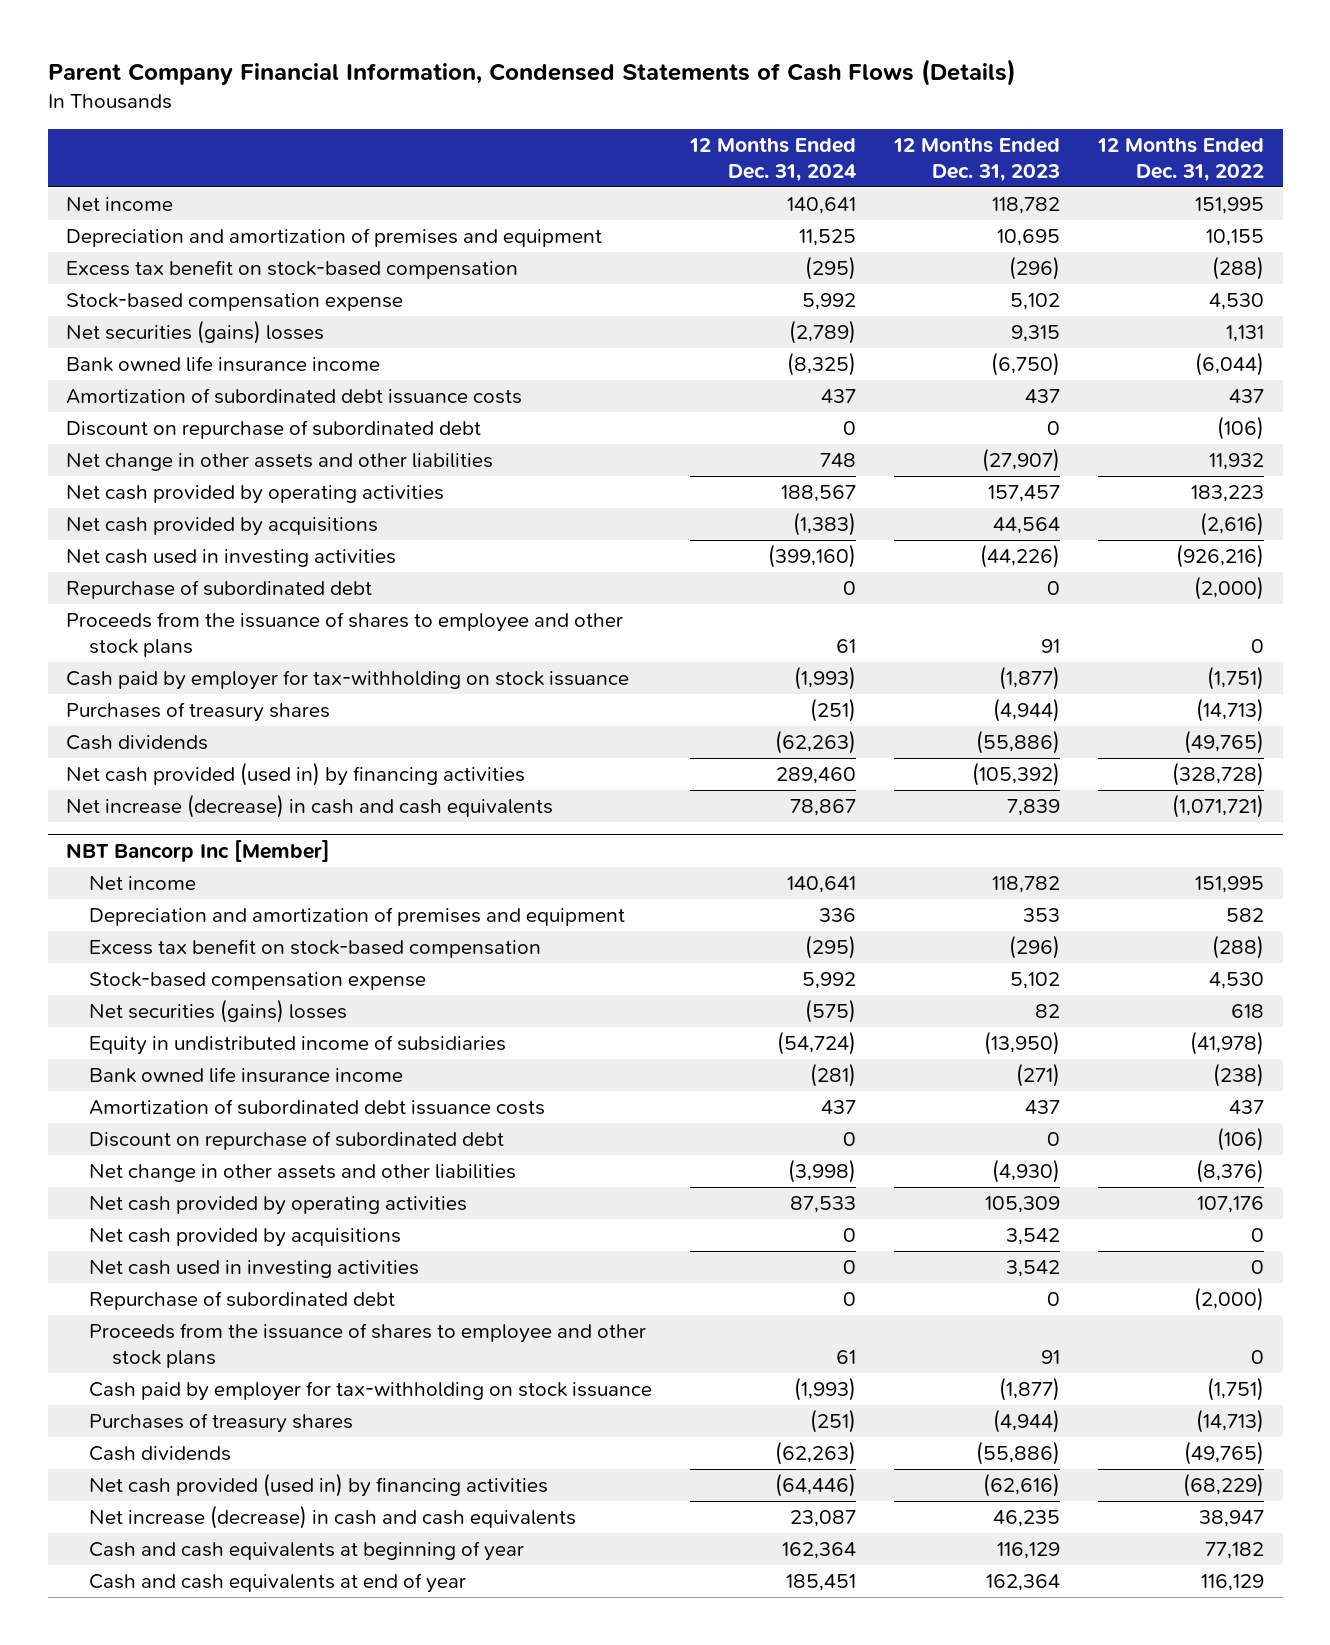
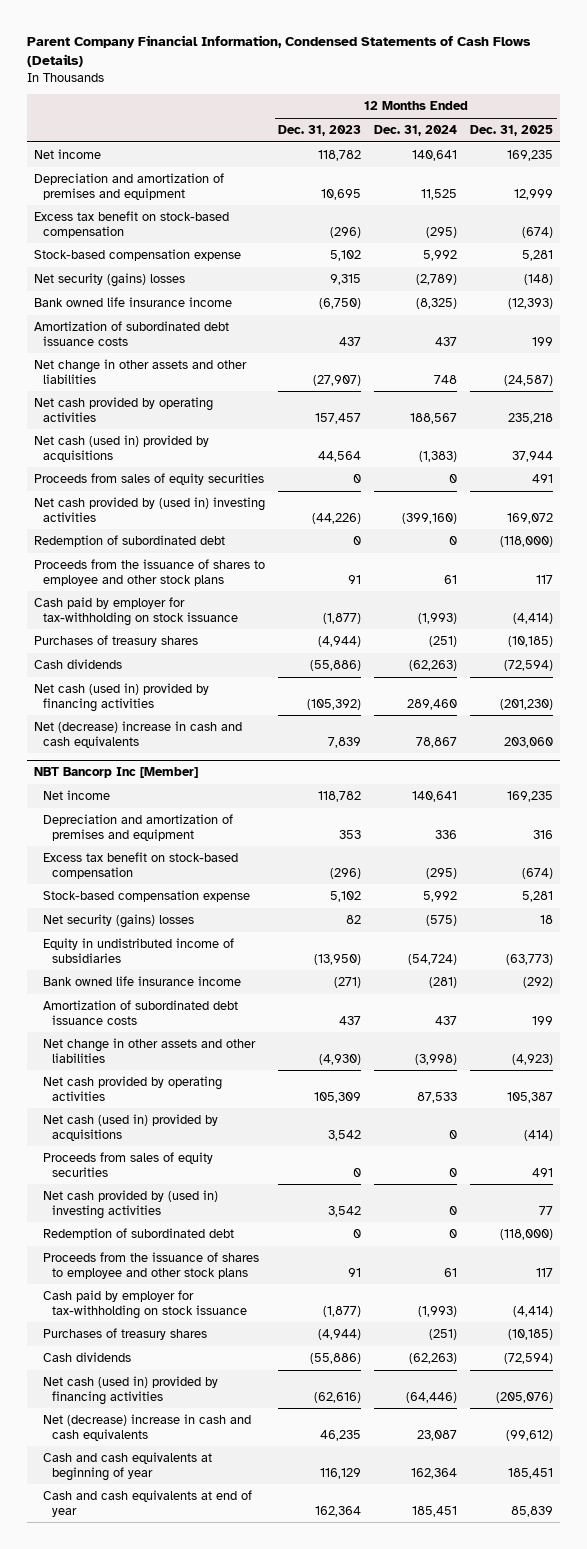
- | 12 Months Ended Dec. 31, 2024 | 12 Months Ended Dec. 31, 2023 | 12 Months Ended Dec. 31, 2022
+ | 12 Months Ended Dec. 31, 2023 | 12 Months Ended Dec. 31, 2024 | 12 Months Ended Dec. 31, 2025
- Net securities (gains) losses | (2,789) | 9,315 | 1,131
+ Net security (gains) losses | 9,315 | (2,789) | (148)
- Discount on repurchase of subordinated debt | 0 | 0 | (106)
- Net cash provided by acquisitions | (1,383) | 44,564 | (2,616)
- Net cash used in investing activities | (399,160) | (44,226) | (926,216)
- Repurchase of subordinated debt | 0 | 0 | (2,000)
+ Net cash (used in) provided by acquisitions | 44,564 | (1,383) | 37,944
+ Proceeds from sales of equity securities | 0 | 0 | 491
+ Net cash provided by (used in) investing activities | (44,226) | (399,160) | 169,072
+ Redemption of subordinated debt | 0 | 0 | (118,000)
- Net cash provided (used in) by financing activities | 289,460 | (105,392) | (328,728)
- Net increase (decrease) in cash and cash equivalents | 78,867 | 7,839 | (1,071,721)
+ Net cash (used in) provided by financing activities | (105,392) | 289,460 | (201,230)
+ Net (decrease) increase in cash and cash equivalents | 7,839 | 78,867 | 203,060
@ NBT Bancorp Inc [Member]
- Net securities (gains) losses | (575) | 82 | 618
+ Net security (gains) losses | 82 | (575) | 18
- Discount on repurchase of subordinated debt | 0 | 0 | (106)
- Net cash provided by acquisitions | 0 | 3,542 | 0
- Net cash used in investing activities | 0 | 3,542 | 0
- Repurchase of subordinated debt | 0 | 0 | (2,000)
+ Net cash (used in) provided by acquisitions | 3,542 | 0 | (414)
+ Proceeds from sales of equity securities | 0 | 0 | 491
+ Net cash provided by (used in) investing activities | 3,542 | 0 | 77
+ Redemption of subordinated debt | 0 | 0 | (118,000)
- Net cash provided (used in) by financing activities | (64,446) | (62,616) | (68,229)
- Net increase (decrease) in cash and cash equivalents | 23,087 | 46,235 | 38,947
+ Net cash (used in) provided by financing activities | (62,616) | (64,446) | (205,076)
+ Net (decrease) increase in cash and cash equivalents | 46,235 | 23,087 | (99,612)

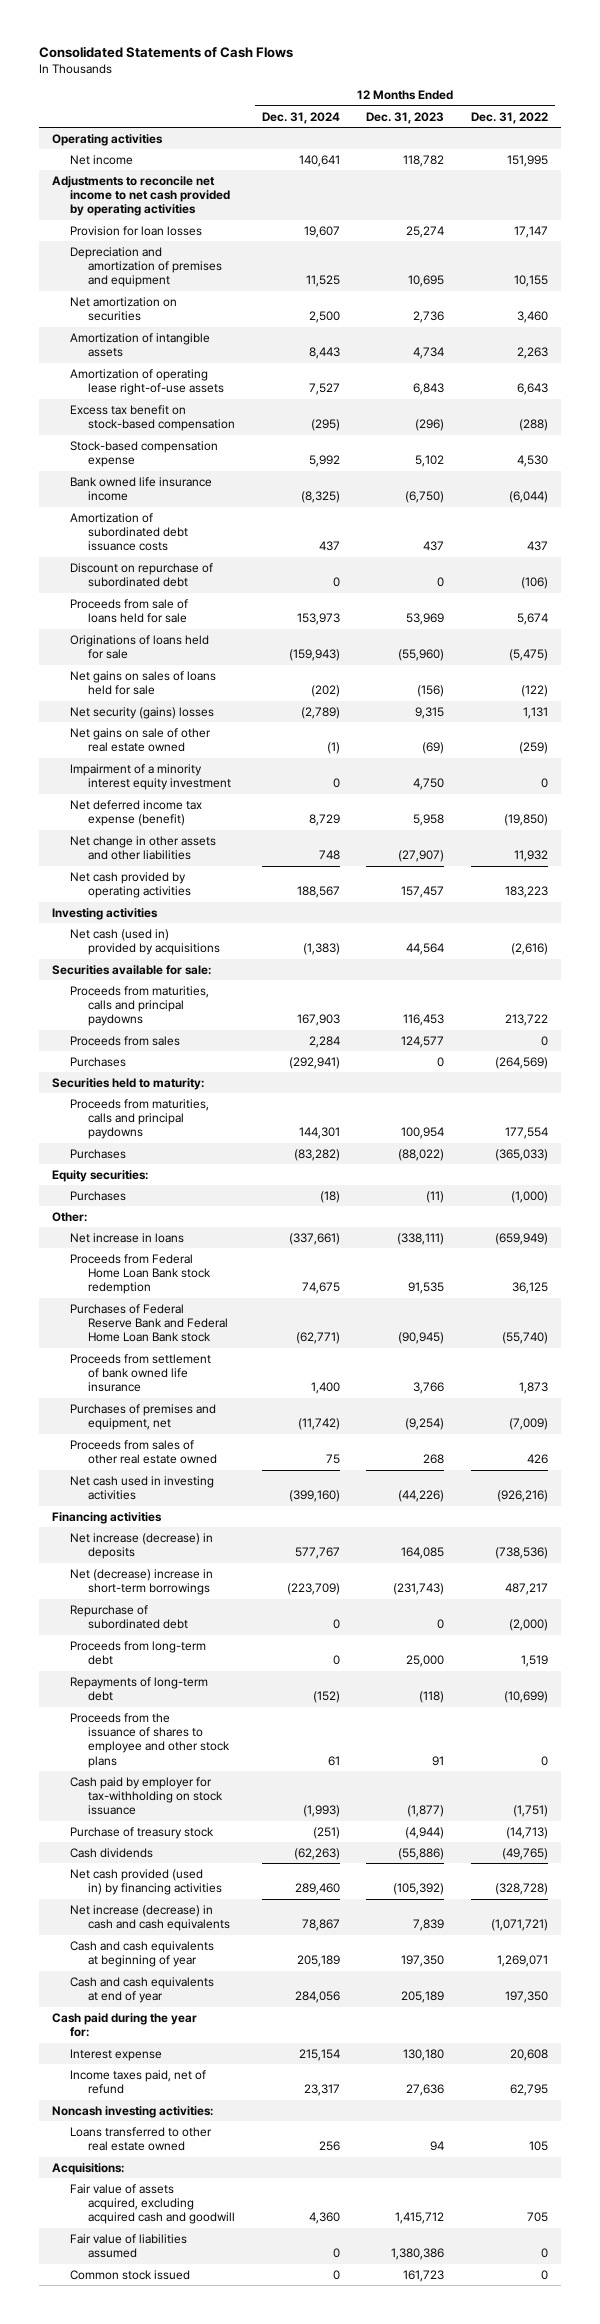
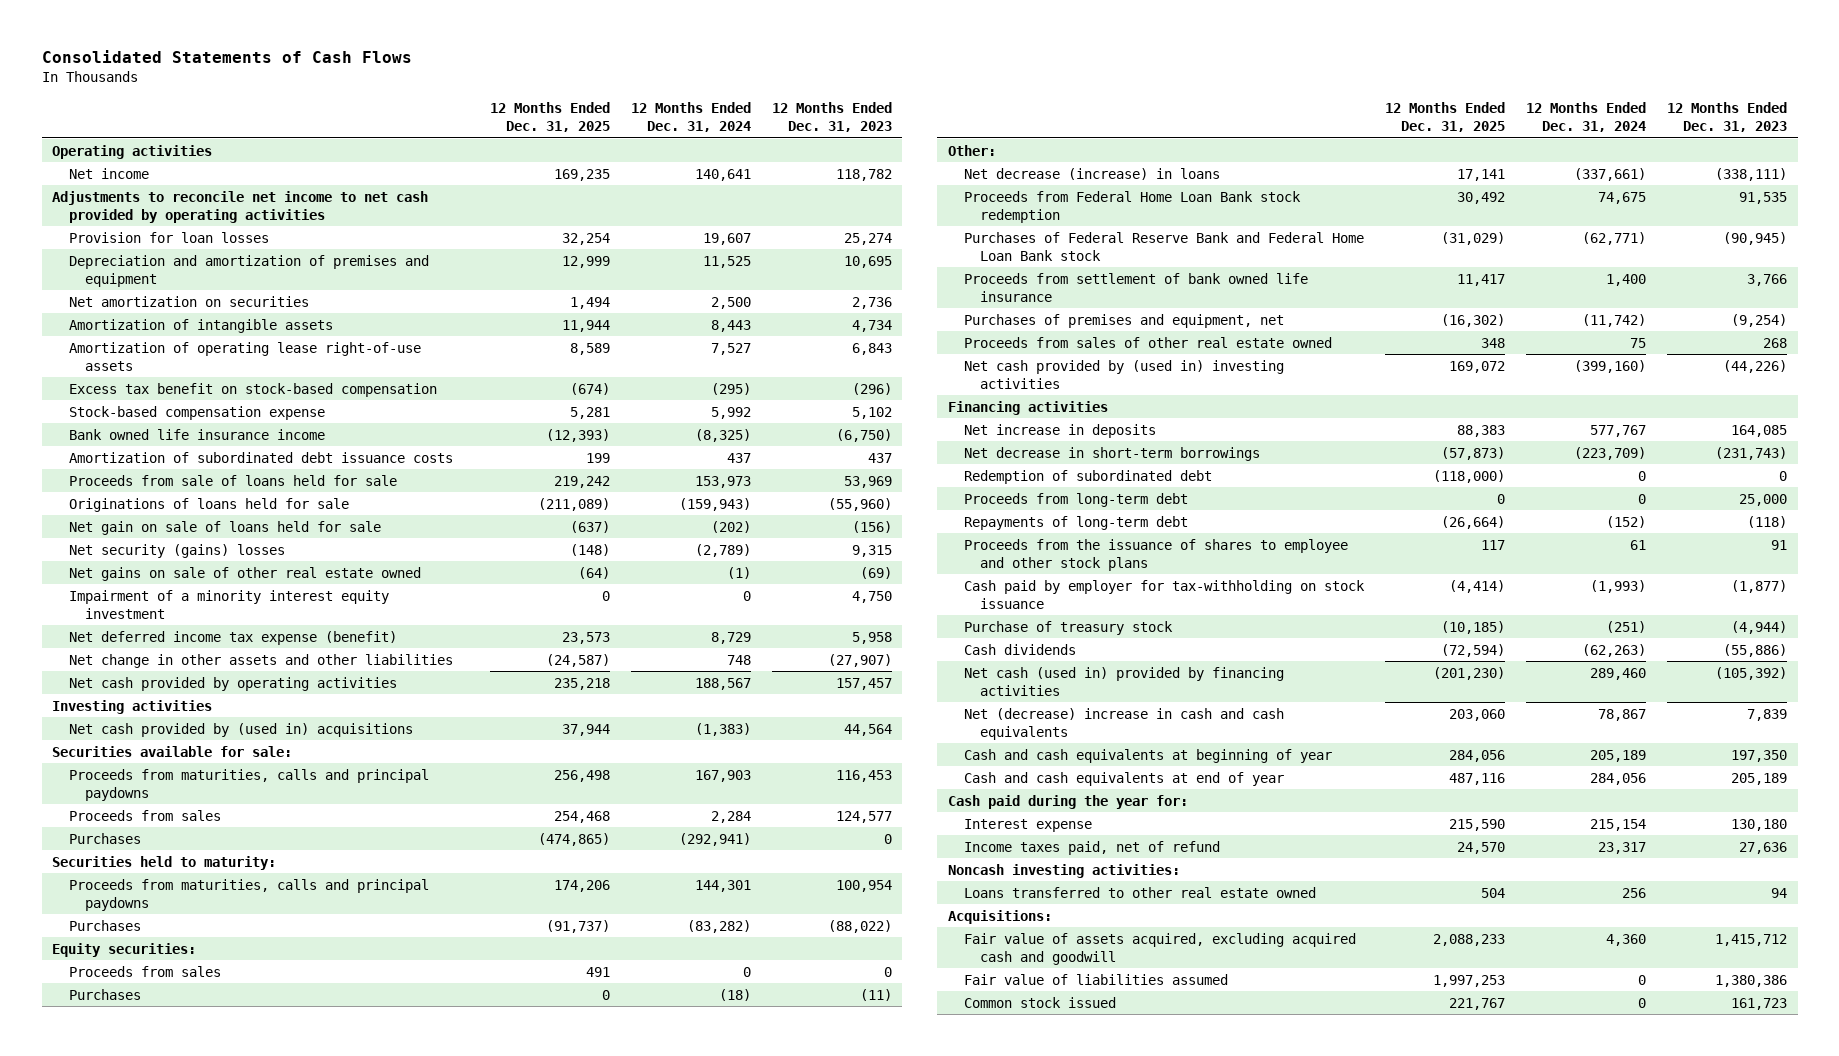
- | 12 Months Ended Dec. 31, 2024 | 12 Months Ended Dec. 31, 2023 | 12 Months Ended Dec. 31, 2022
+ | 12 Months Ended Dec. 31, 2025 | 12 Months Ended Dec. 31, 2024 | 12 Months Ended Dec. 31, 2023
- Discount on repurchase of subordinated debt | 0 | 0 | (106)
- Net gains on sales of loans held for sale | (202) | (156) | (122)
+ Net gain on sale of loans held for sale | (637) | (202) | (156)
- Net cash (used in) provided by acquisitions | (1,383) | 44,564 | (2,616)
+ Net cash provided by (used in) acquisitions | 37,944 | (1,383) | 44,564
+ Proceeds from sales | 491 | 0 | 0
- Net increase in loans | (337,661) | (338,111) | (659,949)
+ Net decrease (increase) in loans | 17,141 | (337,661) | (338,111)
- Net cash used in investing activities | (399,160) | (44,226) | (926,216)
+ Net cash provided by (used in) investing activities | 169,072 | (399,160) | (44,226)
- Net increase (decrease) in deposits | 577,767 | 164,085 | (738,536)
- Net (decrease) increase in short-term borrowings | (223,709) | (231,743) | 487,217
- Repurchase of subordinated debt | 0 | 0 | (2,000)
+ Net increase in deposits | 88,383 | 577,767 | 164,085
+ Net decrease in short-term borrowings | (57,873) | (223,709) | (231,743)
+ Redemption of subordinated debt | (118,000) | 0 | 0
- Net cash provided (used in) by financing activities | 289,460 | (105,392) | (328,728)
- Net increase (decrease) in cash and cash equivalents | 78,867 | 7,839 | (1,071,721)
+ Net cash (used in) provided by financing activities | (201,230) | 289,460 | (105,392)
+ Net (decrease) increase in cash and cash equivalents | 203,060 | 78,867 | 7,839

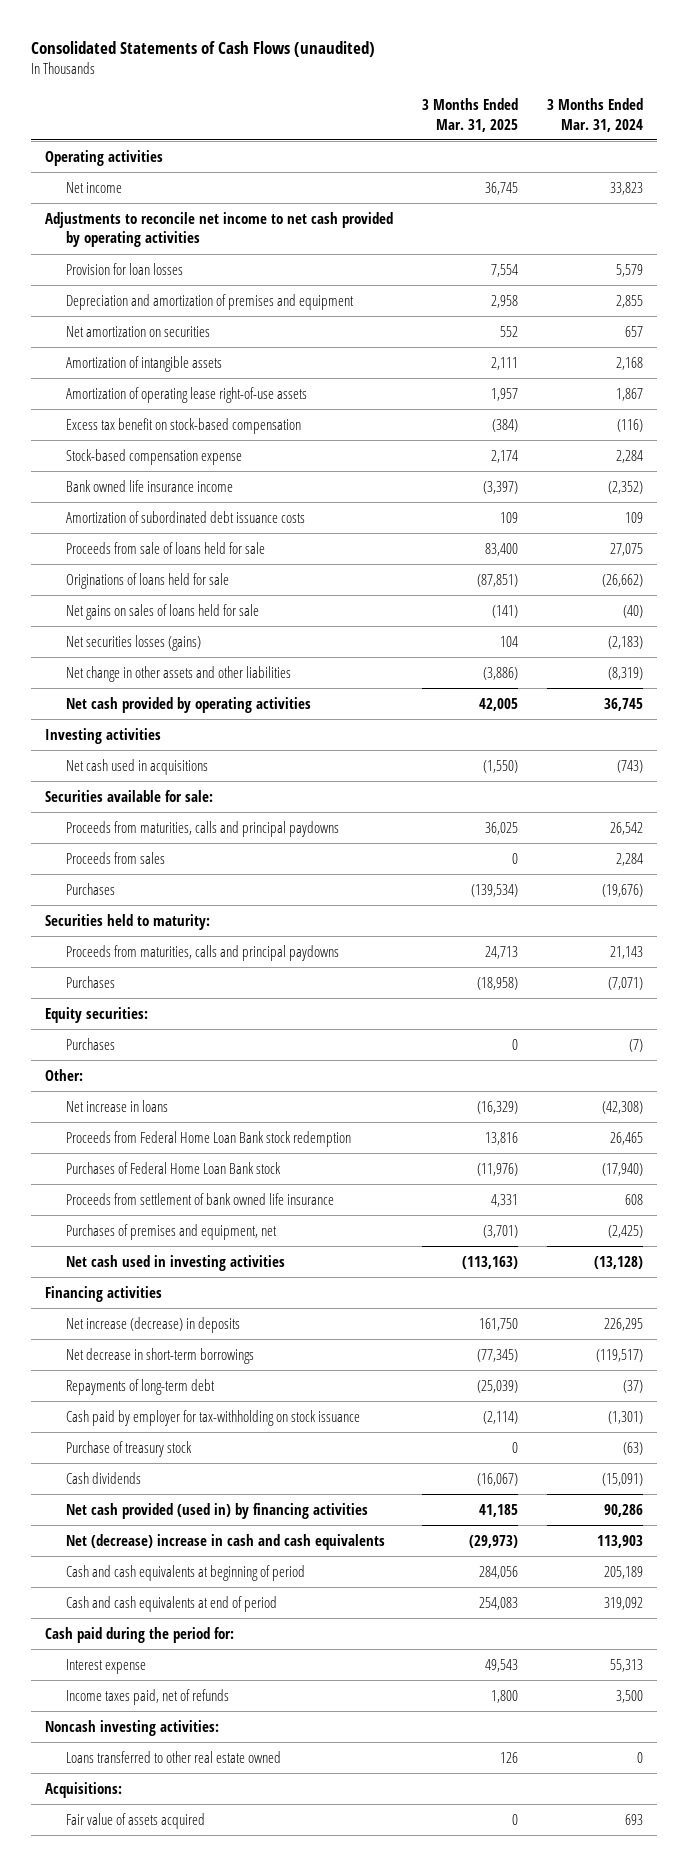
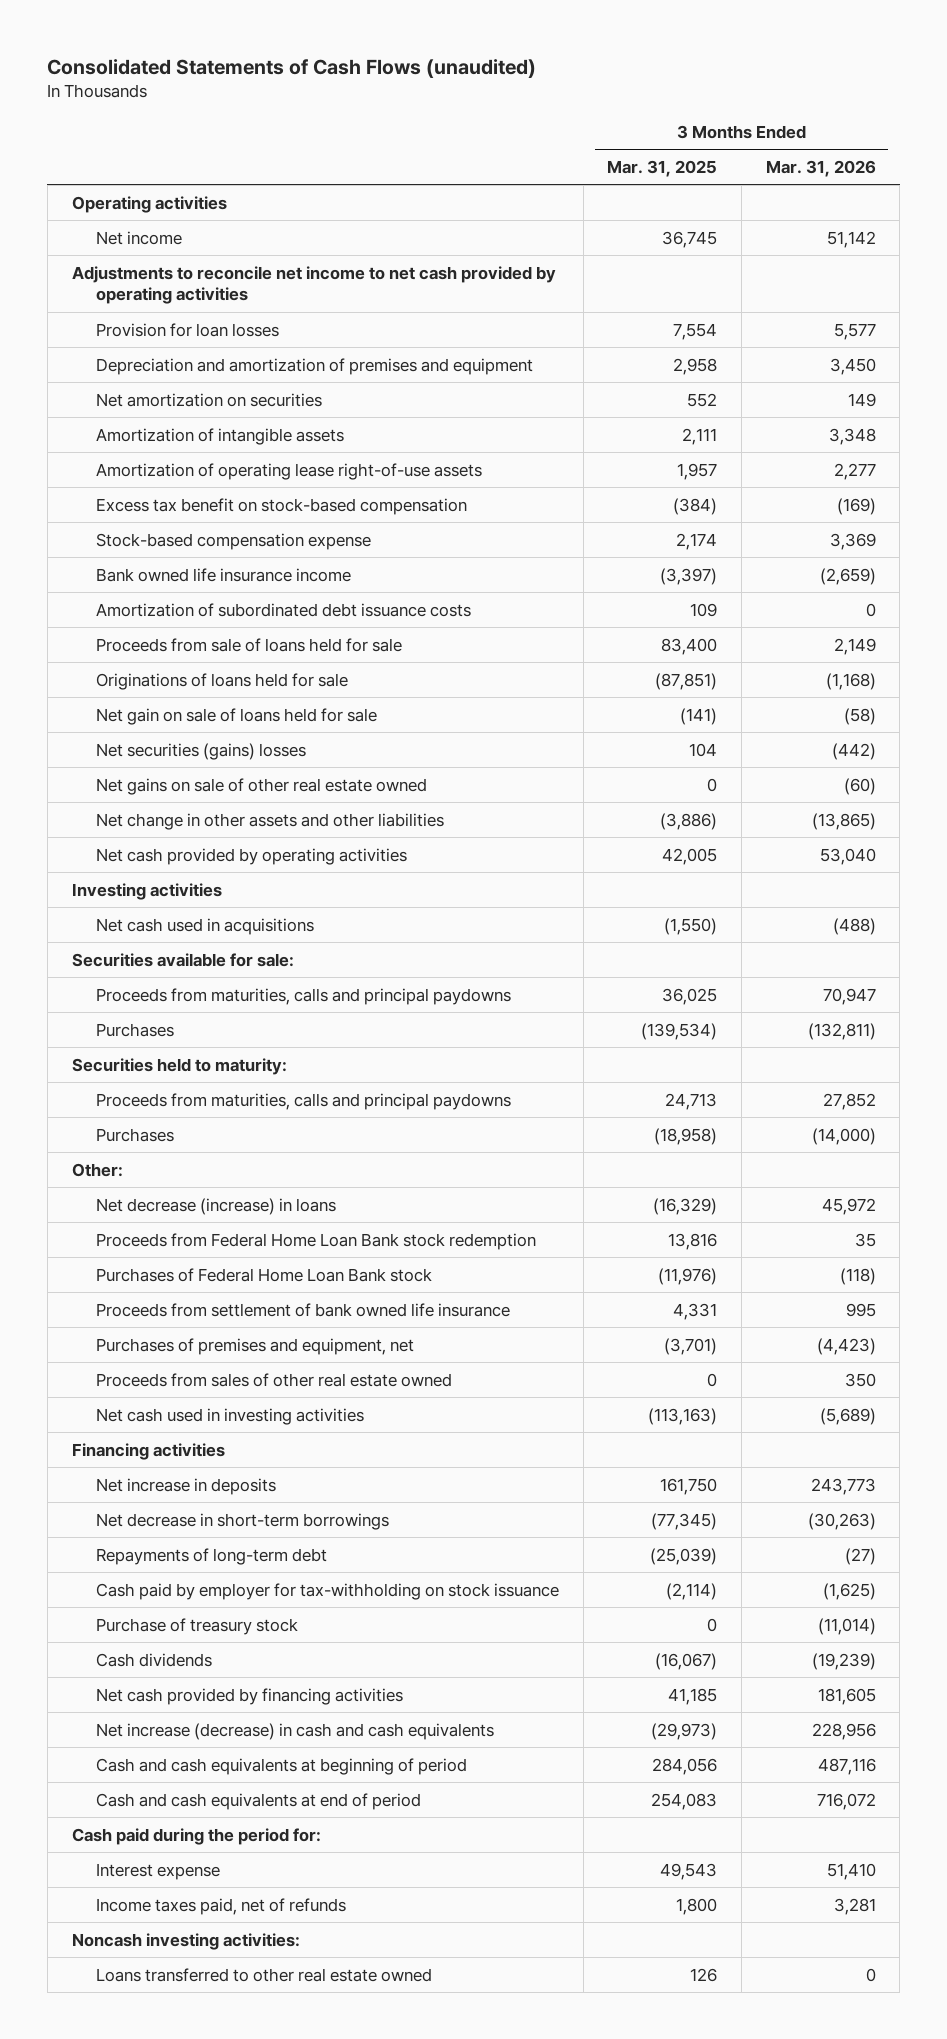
- | 3 Months Ended Mar. 31, 2025 | 3 Months Ended Mar. 31, 2024
+ | 3 Months Ended Mar. 31, 2025 | 3 Months Ended Mar. 31, 2026
- Net gains on sales of loans held for sale | (141) | (40)
- Net securities losses (gains) | 104 | (2,183)
+ Net gain on sale of loans held for sale | (141) | (58)
+ Net securities (gains) losses | 104 | (442)
+ Net gains on sale of other real estate owned | 0 | (60)
- Proceeds from sales | 0 | 2,284
- Equity securities:
- Purchases | 0 | (7)
- Net increase in loans | (16,329) | (42,308)
+ Net decrease (increase) in loans | (16,329) | 45,972
+ Proceeds from sales of other real estate owned | 0 | 350
- Net increase (decrease) in deposits | 161,750 | 226,295
+ Net increase in deposits | 161,750 | 243,773
- Net cash provided (used in) by financing activities | 41,185 | 90,286
- Net (decrease) increase in cash and cash equivalents | (29,973) | 113,903
+ Net cash provided by financing activities | 41,185 | 181,605
+ Net increase (decrease) in cash and cash equivalents | (29,973) | 228,956
- Acquisitions:
- Fair value of assets acquired | 0 | 693

